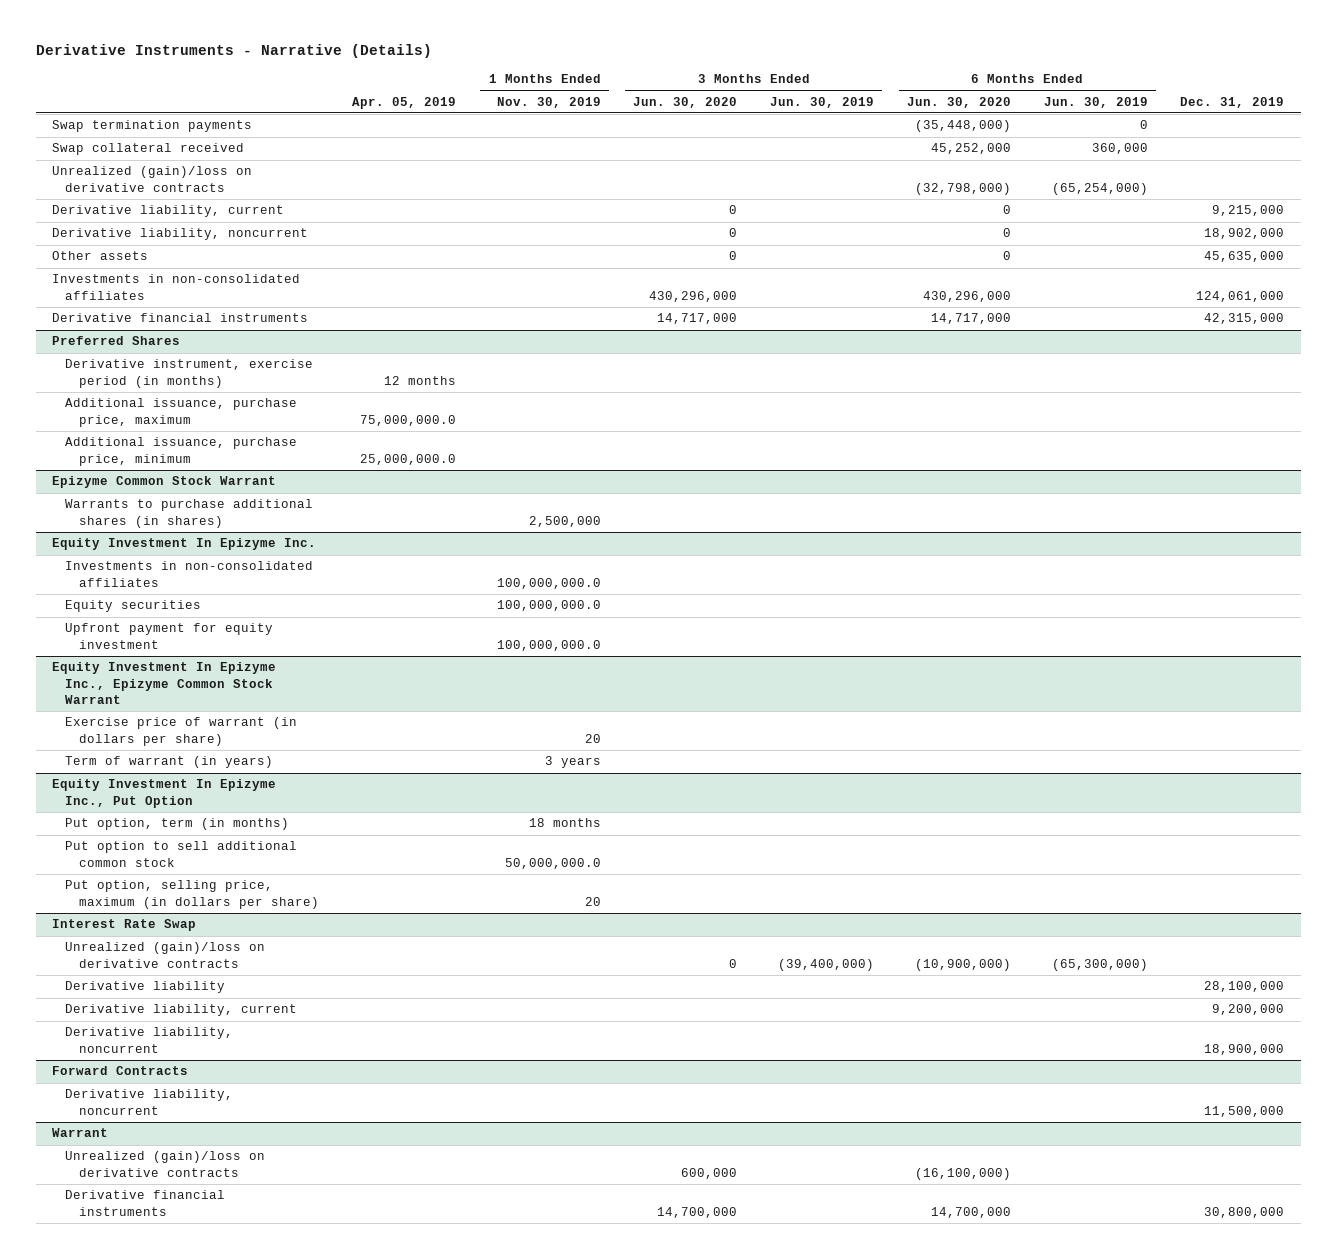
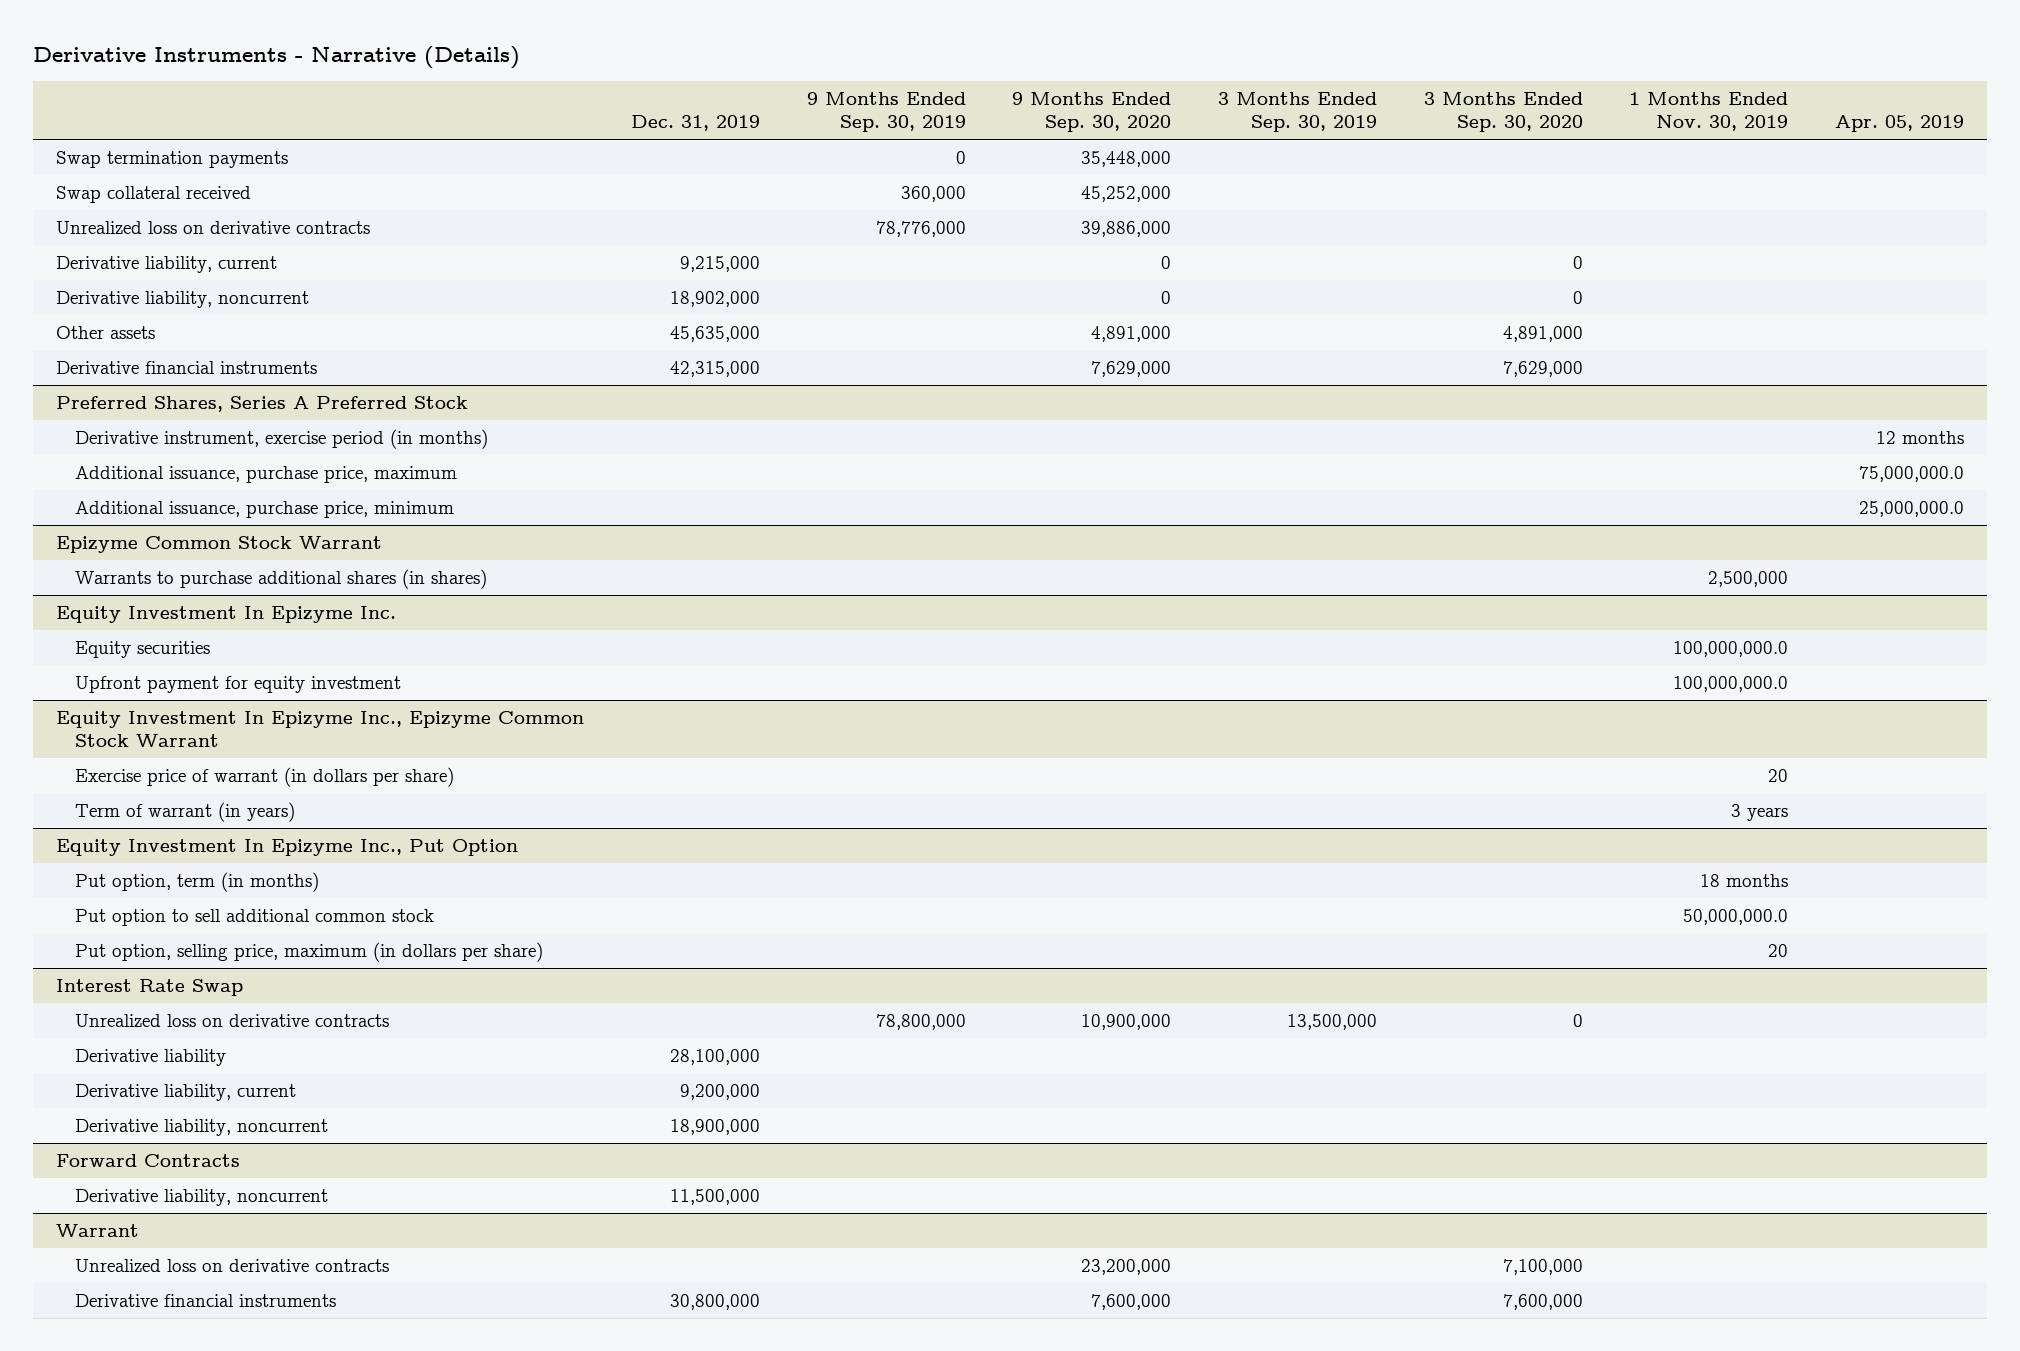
- | Apr. 05, 2019 | 1 Months Ended Nov. 30, 2019 | 3 Months Ended Jun. 30, 2020 | 3 Months Ended Jun. 30, 2019 | 6 Months Ended Jun. 30, 2020 | 6 Months Ended Jun. 30, 2019 | Dec. 31, 2019
+ | Dec. 31, 2019 | 9 Months Ended Sep. 30, 2019 | 9 Months Ended Sep. 30, 2020 | 3 Months Ended Sep. 30, 2019 | 3 Months Ended Sep. 30, 2020 | 1 Months Ended Nov. 30, 2019 | Apr. 05, 2019
- Unrealized (gain)/loss on derivative contracts | | | | | (32,798,000) | (65,254,000) |
+ Unrealized loss on derivative contracts | | 78,776,000 | 39,886,000 | | | |
- Investments in non-consolidated affiliates | | | 430,296,000 | | 430,296,000 | | 124,061,000
- Preferred Shares
+ Preferred Shares, Series A Preferred Stock
@ Equity Investment In Epizyme Inc.
- Investments in non-consolidated affiliates | | 100,000,000.0 | | | | |
@ Interest Rate Swap
- Unrealized (gain)/loss on derivative contracts | | | 0 | (39,400,000) | (10,900,000) | (65,300,000) |
+ Unrealized loss on derivative contracts | | 78,800,000 | 10,900,000 | 13,500,000 | 0 | |
@ Warrant
- Unrealized (gain)/loss on derivative contracts | | | 600,000 | | (16,100,000) | |
+ Unrealized loss on derivative contracts | | | 23,200,000 | | 7,100,000 | |

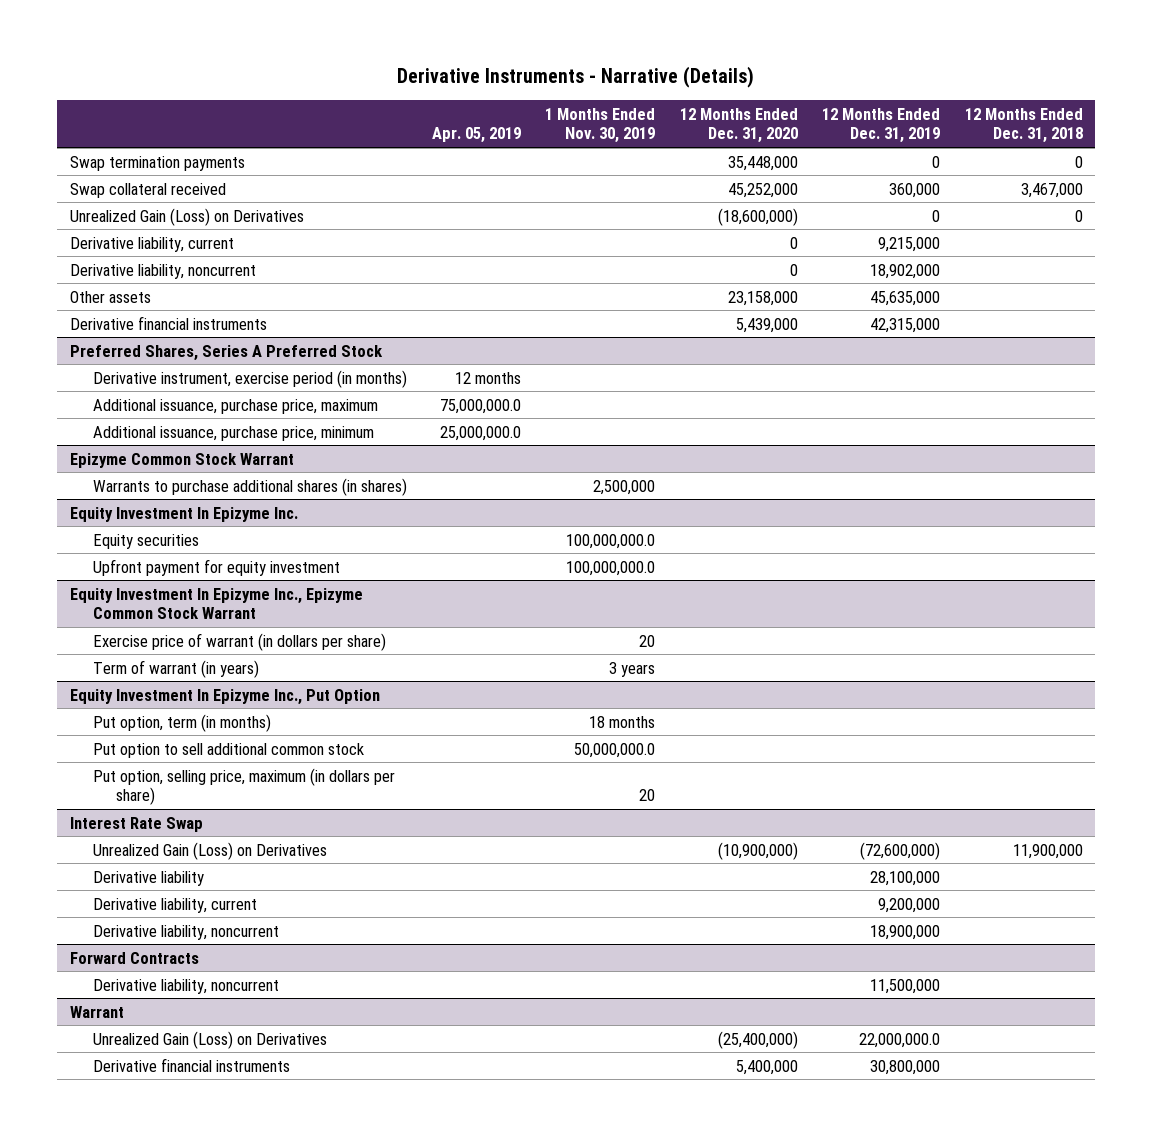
- | Dec. 31, 2019 | 9 Months Ended Sep. 30, 2019 | 9 Months Ended Sep. 30, 2020 | 3 Months Ended Sep. 30, 2019 | 3 Months Ended Sep. 30, 2020 | 1 Months Ended Nov. 30, 2019 | Apr. 05, 2019
+ | Apr. 05, 2019 | 1 Months Ended Nov. 30, 2019 | 12 Months Ended Dec. 31, 2020 | 12 Months Ended Dec. 31, 2019 | 12 Months Ended Dec. 31, 2018
- Unrealized loss on derivative contracts | | 78,776,000 | 39,886,000 | | | |
+ Unrealized Gain (Loss) on Derivatives | | | (18,600,000) | 0 | 0
@ Interest Rate Swap
- Unrealized loss on derivative contracts | | 78,800,000 | 10,900,000 | 13,500,000 | 0 | |
+ Unrealized Gain (Loss) on Derivatives | | | (10,900,000) | (72,600,000) | 11,900,000
@ Warrant
- Unrealized loss on derivative contracts | | | 23,200,000 | | 7,100,000 | |
+ Unrealized Gain (Loss) on Derivatives | | | (25,400,000) | 22,000,000.0 |

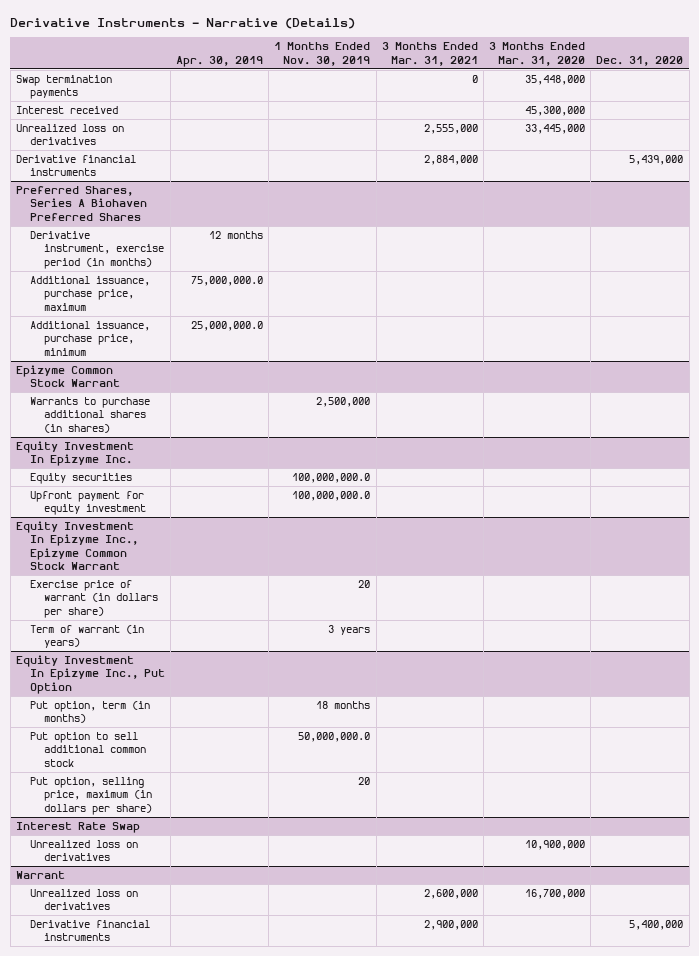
- | Apr. 05, 2019 | 1 Months Ended Nov. 30, 2019 | 12 Months Ended Dec. 31, 2020 | 12 Months Ended Dec. 31, 2019 | 12 Months Ended Dec. 31, 2018
+ | Apr. 30, 2019 | 1 Months Ended Nov. 30, 2019 | 3 Months Ended Mar. 31, 2021 | 3 Months Ended Mar. 31, 2020 | Dec. 31, 2020
- Swap collateral received | | | 45,252,000 | 360,000 | 3,467,000
- Unrealized Gain (Loss) on Derivatives | | | (18,600,000) | 0 | 0
- Derivative liability, current | | | 0 | 9,215,000 |
- Derivative liability, noncurrent | | | 0 | 18,902,000 |
- Other assets | | | 23,158,000 | 45,635,000 |
+ Interest received | | | | 45,300,000 |
+ Unrealized loss on derivatives | | | 2,555,000 | 33,445,000 |
- Preferred Shares, Series A Preferred Stock
+ Preferred Shares, Series A Biohaven Preferred Shares
@ Interest Rate Swap
- Unrealized Gain (Loss) on Derivatives | | | (10,900,000) | (72,600,000) | 11,900,000
- Derivative liability | | | | 28,100,000 |
- Derivative liability, current | | | | 9,200,000 |
- Derivative liability, noncurrent | | | | 18,900,000 |
- Forward Contracts
- Derivative liability, noncurrent | | | | 11,500,000 |
@ Interest Rate Swap
+ Unrealized loss on derivatives | | | | 10,900,000 |
@ Warrant
- Unrealized Gain (Loss) on Derivatives | | | (25,400,000) | 22,000,000.0 |
+ Unrealized loss on derivatives | | | 2,600,000 | 16,700,000 |

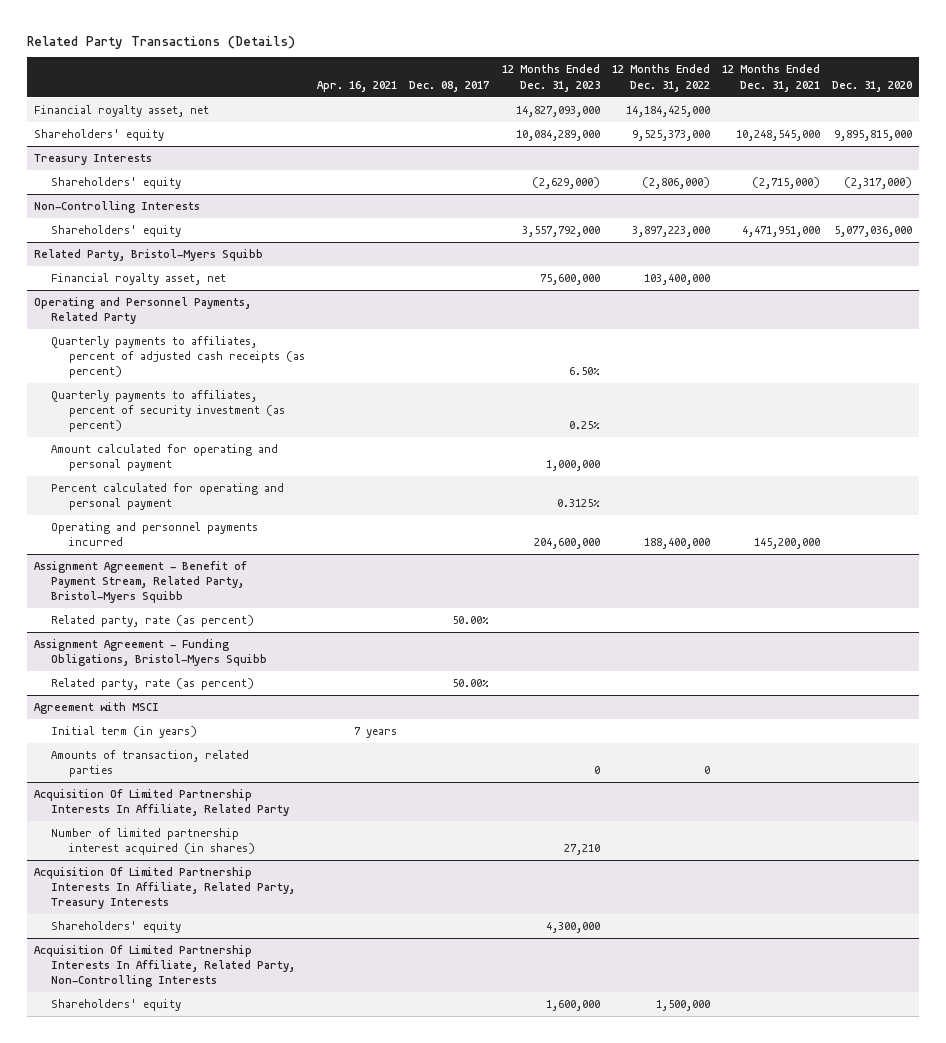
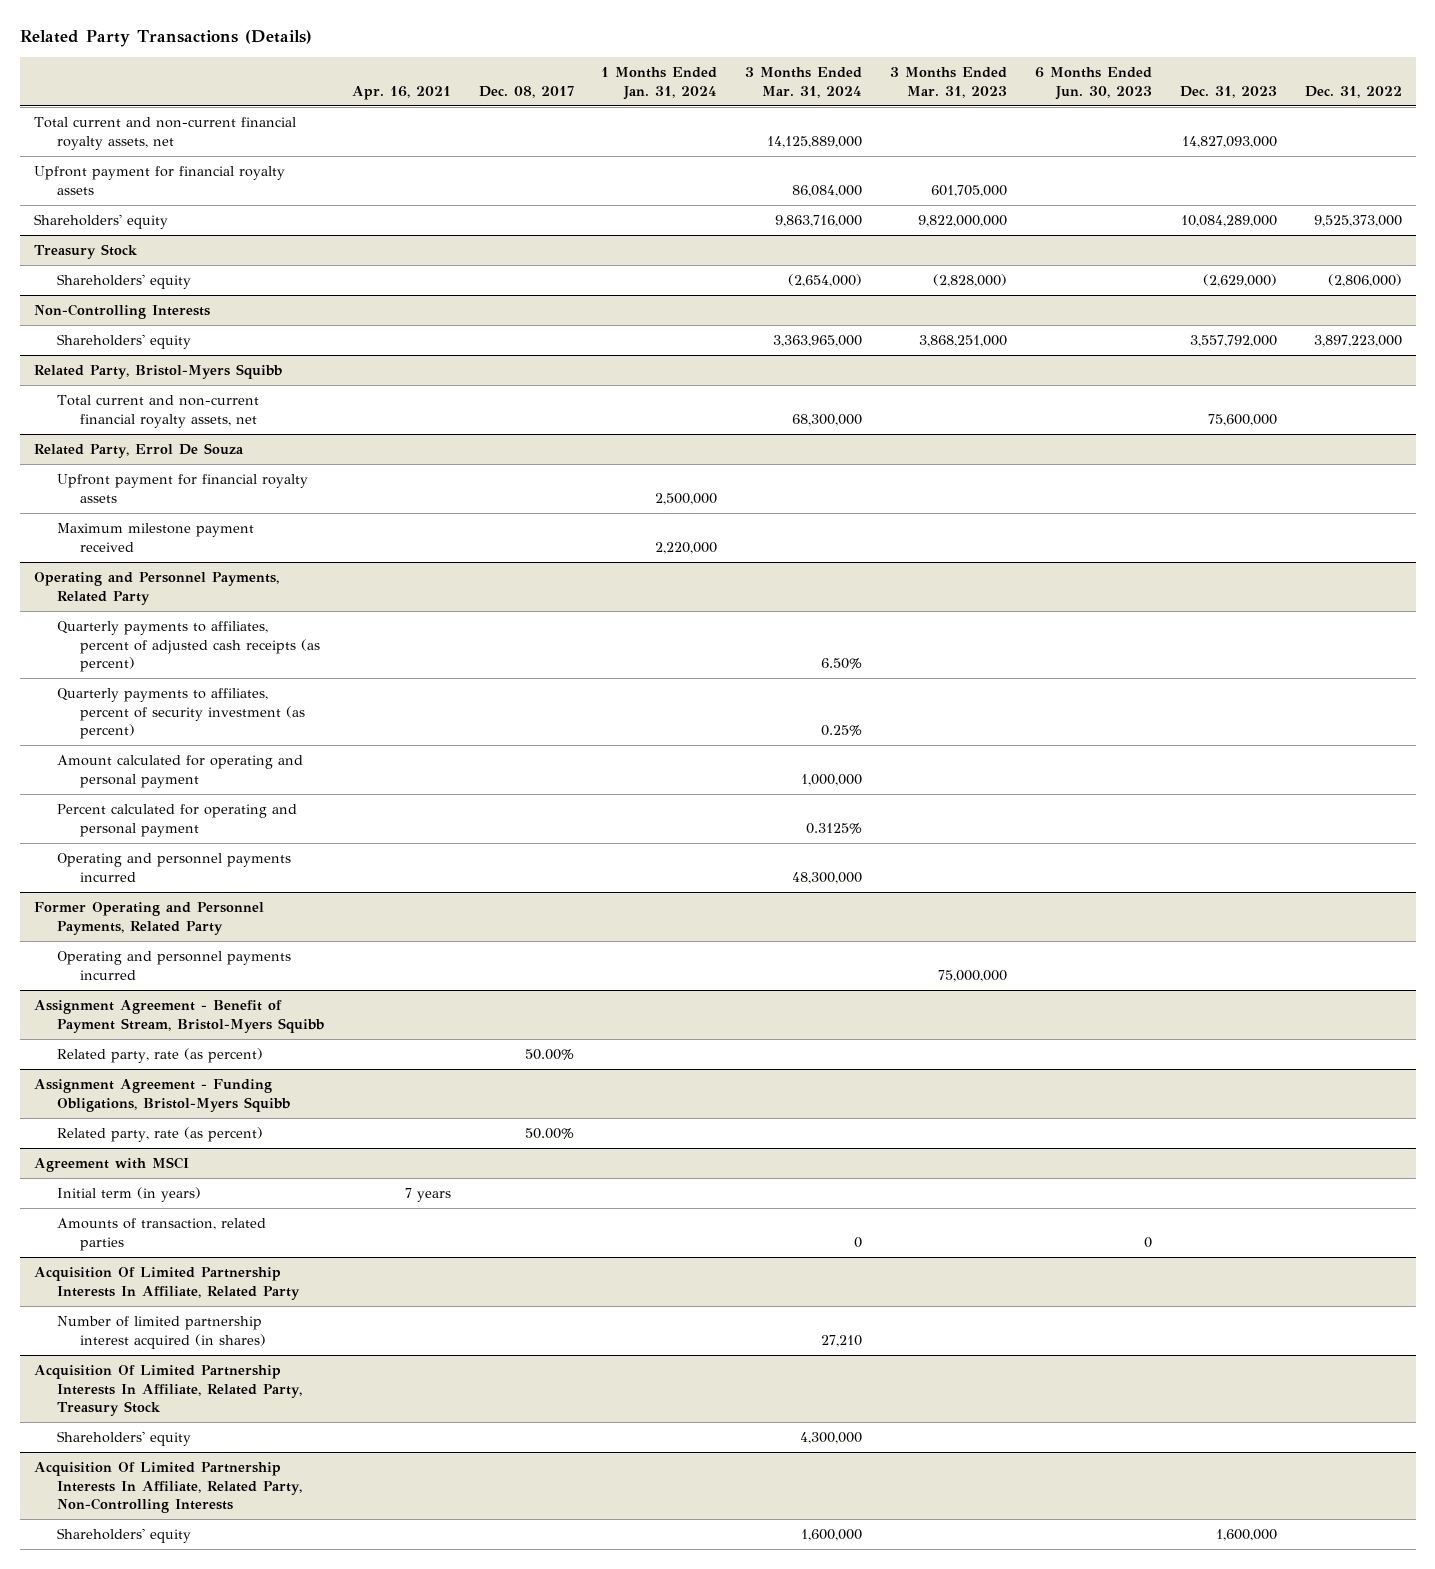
- | Apr. 16, 2021 | Dec. 08, 2017 | 12 Months Ended Dec. 31, 2023 | 12 Months Ended Dec. 31, 2022 | 12 Months Ended Dec. 31, 2021 | Dec. 31, 2020
+ | Apr. 16, 2021 | Dec. 08, 2017 | 1 Months Ended Jan. 31, 2024 | 3 Months Ended Mar. 31, 2024 | 3 Months Ended Mar. 31, 2023 | 6 Months Ended Jun. 30, 2023 | Dec. 31, 2023 | Dec. 31, 2022
- Financial royalty asset, net | | | 14,827,093,000 | 14,184,425,000 | |
+ Total current and non-current financial royalty assets, net | | | | 14,125,889,000 | | | 14,827,093,000 |
+ Upfront payment for financial royalty assets | | | | 86,084,000 | 601,705,000 | | |
- Treasury Interests
+ Treasury Stock
@ Related Party, Bristol-Myers Squibb
- Financial royalty asset, net | | | 75,600,000 | 103,400,000 | |
+ Total current and non-current financial royalty assets, net | | | | 68,300,000 | | | 75,600,000 |
+ Related Party, Errol De Souza
+ Upfront payment for financial royalty assets | | | 2,500,000 | | | | |
+ Maximum milestone payment received | | | 2,220,000 | | | | |
- Assignment Agreement - Benefit of Payment Stream, Related Party, Bristol-Myers Squibb
+ Former Operating and Personnel Payments, Related Party
+ Operating and personnel payments incurred | | | | | 75,000,000 | | |
+ Assignment Agreement - Benefit of Payment Stream, Bristol-Myers Squibb
- Acquisition Of Limited Partnership Interests In Affiliate, Related Party, Treasury Interests
+ Acquisition Of Limited Partnership Interests In Affiliate, Related Party, Treasury Stock

